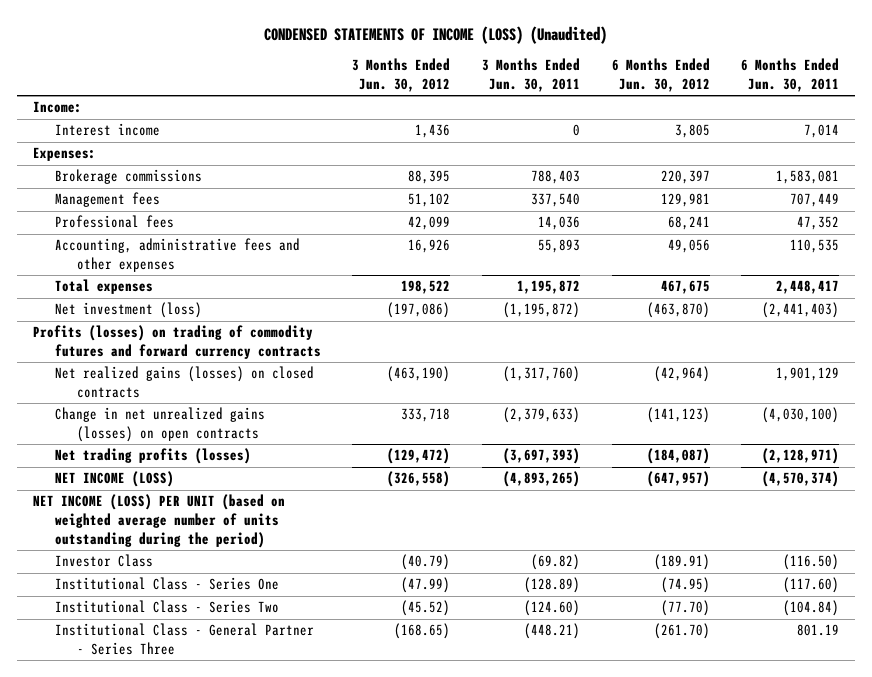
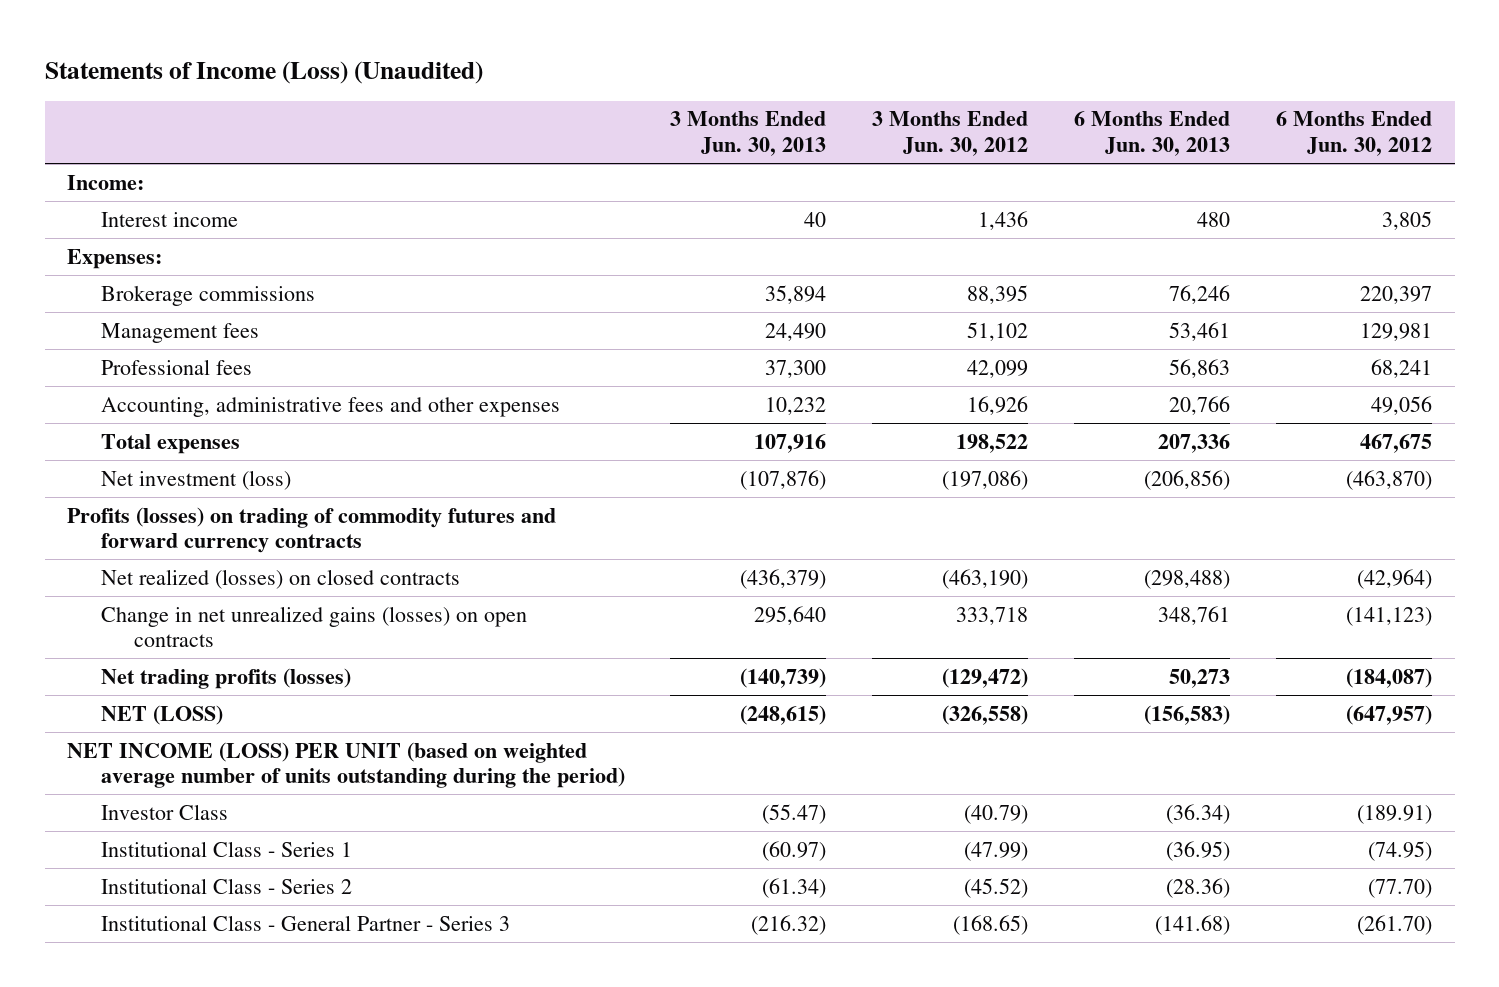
- CONDENSED STATEMENTS OF INCOME (LOSS) (Unaudited)
+ Statements of Income (Loss) (Unaudited)
- | 3 Months Ended Jun. 30, 2012 | 3 Months Ended Jun. 30, 2011 | 6 Months Ended Jun. 30, 2012 | 6 Months Ended Jun. 30, 2011
+ | 3 Months Ended Jun. 30, 2013 | 3 Months Ended Jun. 30, 2012 | 6 Months Ended Jun. 30, 2013 | 6 Months Ended Jun. 30, 2012
- Net realized gains (losses) on closed contracts | (463,190) | (1,317,760) | (42,964) | 1,901,129
+ Net realized (losses) on closed contracts | (436,379) | (463,190) | (298,488) | (42,964)
- NET INCOME (LOSS) | (326,558) | (4,893,265) | (647,957) | (4,570,374)
+ NET (LOSS) | (248,615) | (326,558) | (156,583) | (647,957)
- Institutional Class - Series One | (47.99) | (128.89) | (74.95) | (117.60)
- Institutional Class - Series Two | (45.52) | (124.60) | (77.70) | (104.84)
- Institutional Class - General Partner - Series Three | (168.65) | (448.21) | (261.70) | 801.19
+ Institutional Class - Series 1 | (60.97) | (47.99) | (36.95) | (74.95)
+ Institutional Class - Series 2 | (61.34) | (45.52) | (28.36) | (77.70)
+ Institutional Class - General Partner - Series 3 | (216.32) | (168.65) | (141.68) | (261.70)

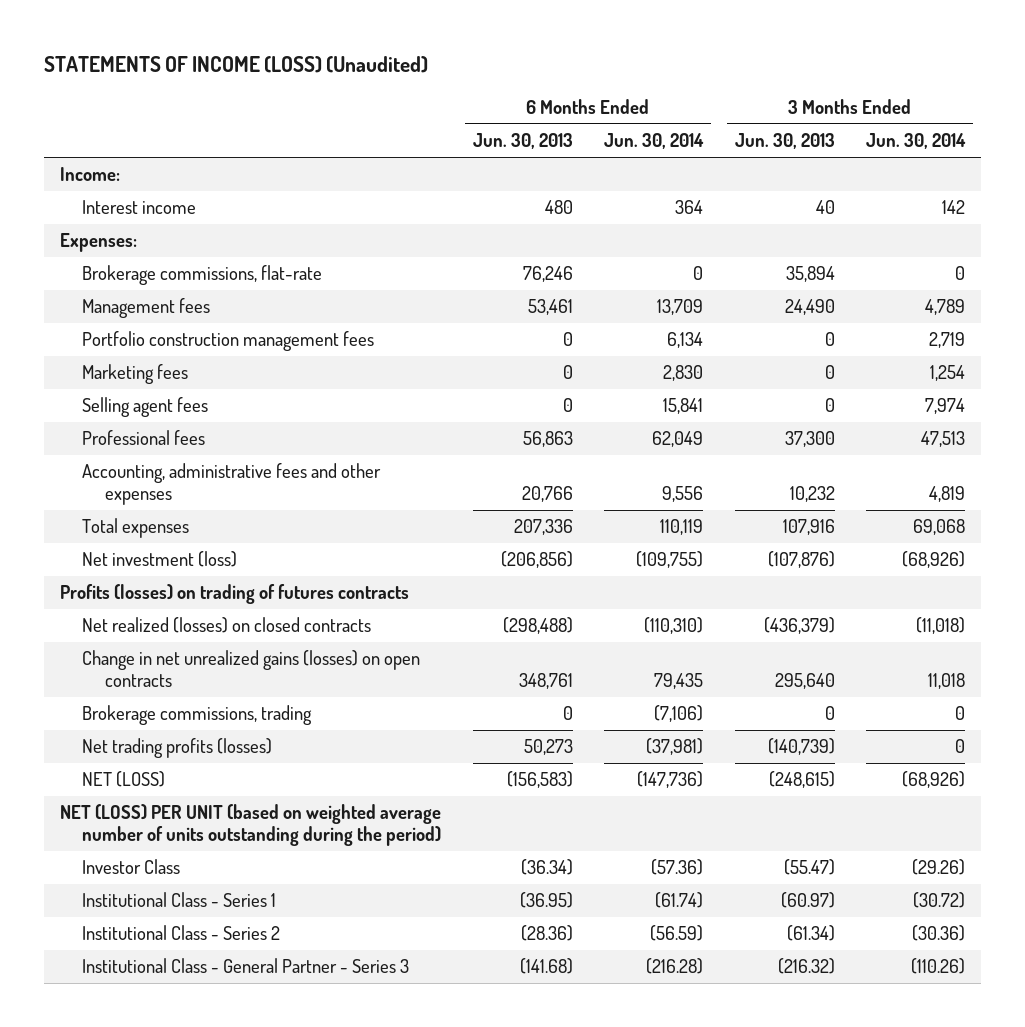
- Statements of Income (Loss) (Unaudited)
+ STATEMENTS OF INCOME (LOSS) (Unaudited)
- | 3 Months Ended Jun. 30, 2013 | 3 Months Ended Jun. 30, 2012 | 6 Months Ended Jun. 30, 2013 | 6 Months Ended Jun. 30, 2012
+ | 6 Months Ended Jun. 30, 2013 | 6 Months Ended Jun. 30, 2014 | 3 Months Ended Jun. 30, 2013 | 3 Months Ended Jun. 30, 2014
- Brokerage commissions | 35,894 | 88,395 | 76,246 | 220,397
+ Brokerage commissions, flat-rate | 76,246 | 0 | 35,894 | 0
+ Portfolio construction management fees | 0 | 6,134 | 0 | 2,719
+ Marketing fees | 0 | 2,830 | 0 | 1,254
+ Selling agent fees | 0 | 15,841 | 0 | 7,974
- Profits (losses) on trading of commodity futures and forward currency contracts
+ Profits (losses) on trading of futures contracts
+ Brokerage commissions, trading | 0 | (7,106) | 0 | 0
- NET INCOME (LOSS) PER UNIT (based on weighted average number of units outstanding during the period)
+ NET (LOSS) PER UNIT (based on weighted average number of units outstanding during the period)

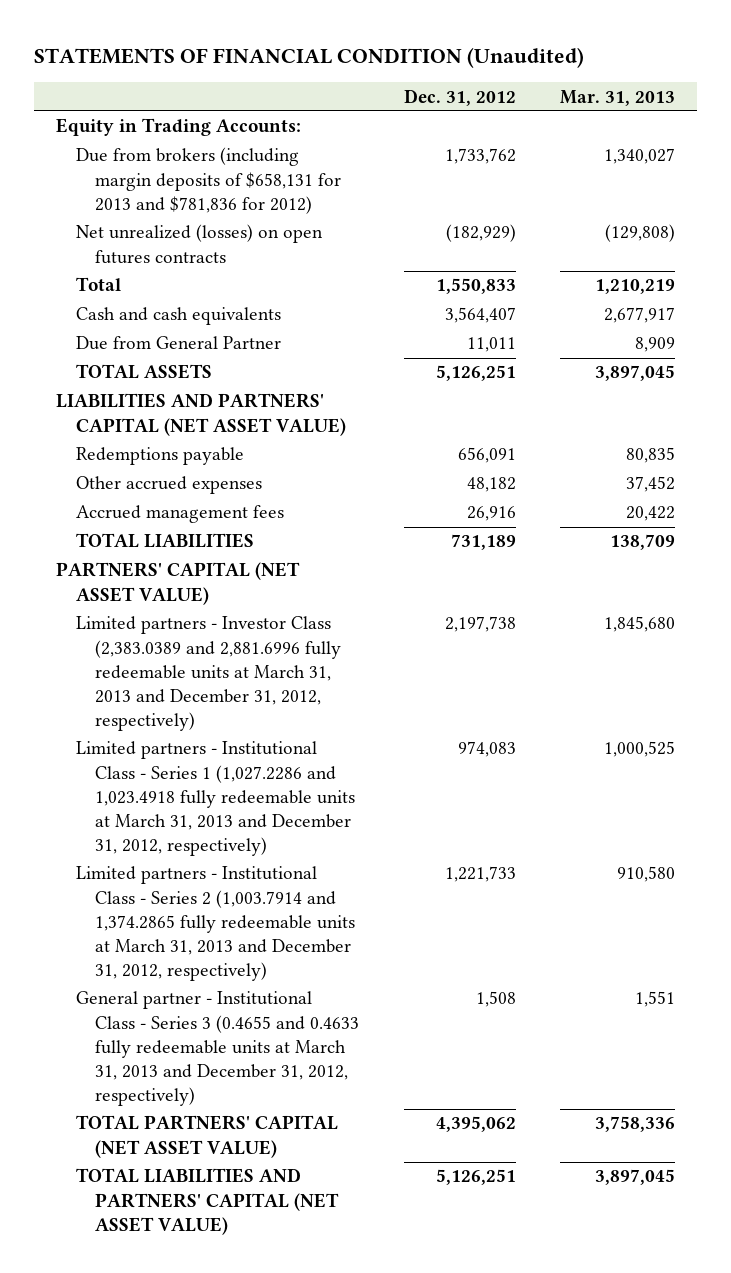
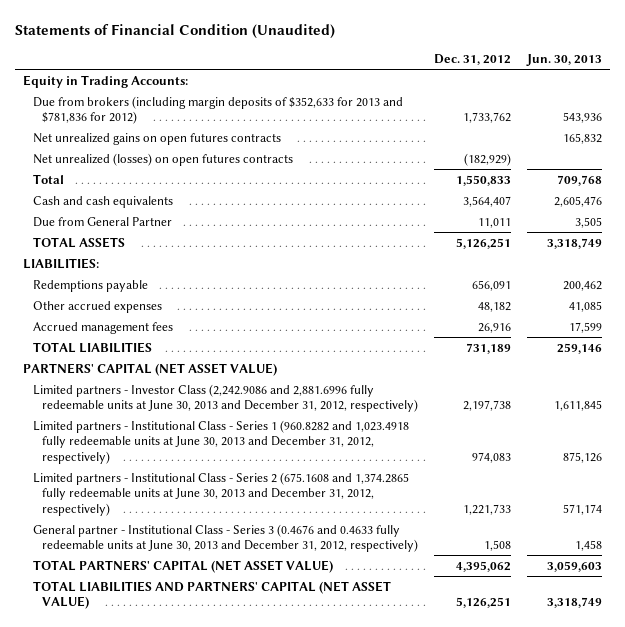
- STATEMENTS OF FINANCIAL CONDITION (Unaudited)
+ Statements of Financial Condition (Unaudited)
- | Dec. 31, 2012 | Mar. 31, 2013
+ | Dec. 31, 2012 | Jun. 30, 2013
- Due from brokers (including margin deposits of $658,131 for 2013 and $781,836 for 2012) | 1,733,762 | 1,340,027
+ Due from brokers (including margin deposits of $352,633 for 2013 and $781,836 for 2012) | 1,733,762 | 543,936
+ Net unrealized gains on open futures contracts | | 165,832
- LIABILITIES AND PARTNERS' CAPITAL (NET ASSET VALUE)
+ LIABILITIES:
- Limited partners - Investor Class (2,383.0389 and 2,881.6996 fully redeemable units at March 31, 2013 and December 31, 2012, respectively) | 2,197,738 | 1,845,680
- Limited partners - Institutional Class - Series 1 (1,027.2286 and 1,023.4918 fully redeemable units at March 31, 2013 and December 31, 2012, respectively) | 974,083 | 1,000,525
- Limited partners - Institutional Class - Series 2 (1,003.7914 and 1,374.2865 fully redeemable units at March 31, 2013 and December 31, 2012, respectively) | 1,221,733 | 910,580
- General partner - Institutional Class - Series 3 (0.4655 and 0.4633 fully redeemable units at March 31, 2013 and December 31, 2012, respectively) | 1,508 | 1,551
+ Limited partners - Investor Class (2,242.9086 and 2,881.6996 fully redeemable units at June 30, 2013 and December 31, 2012, respectively) | 2,197,738 | 1,611,845
+ Limited partners - Institutional Class - Series 1 (960.8282 and 1,023.4918 fully redeemable units at June 30, 2013 and December 31, 2012, respectively) | 974,083 | 875,126
+ Limited partners - Institutional Class - Series 2 (675.1608 and 1,374.2865 fully redeemable units at June 30, 2013 and December 31, 2012, respectively) | 1,221,733 | 571,174
+ General partner - Institutional Class - Series 3 (0.4676 and 0.4633 fully redeemable units at June 30, 2013 and December 31, 2012, respectively) | 1,508 | 1,458

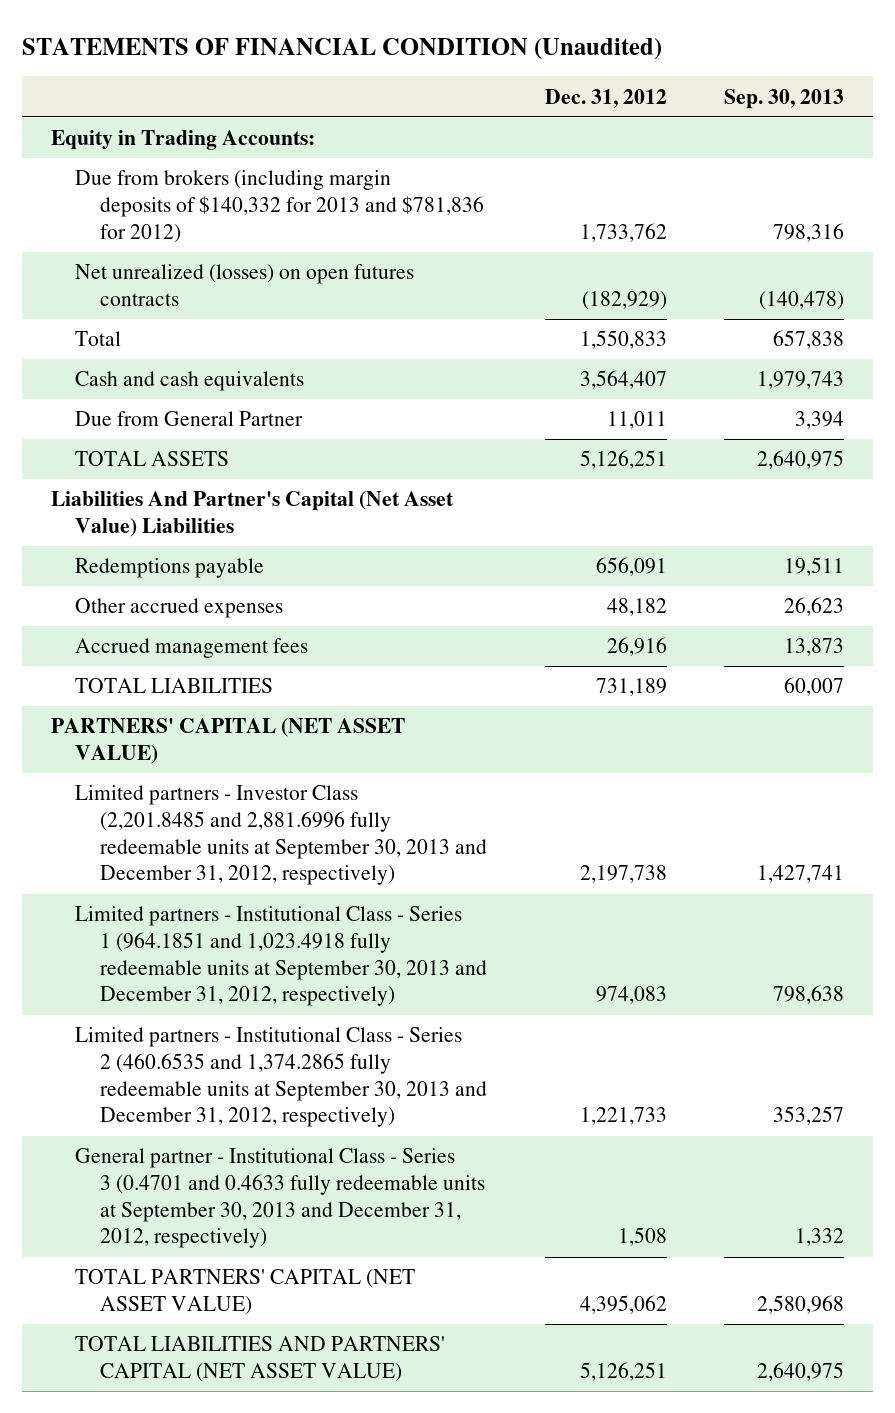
- Statements of Financial Condition (Unaudited)
+ STATEMENTS OF FINANCIAL CONDITION (Unaudited)
- | Dec. 31, 2012 | Jun. 30, 2013
+ | Dec. 31, 2012 | Sep. 30, 2013
- Due from brokers (including margin deposits of $352,633 for 2013 and $781,836 for 2012) | 1,733,762 | 543,936
- Net unrealized gains on open futures contracts | | 165,832
+ Due from brokers (including margin deposits of $140,332 for 2013 and $781,836 for 2012) | 1,733,762 | 798,316
- LIABILITIES:
+ Liabilities And Partner's Capital (Net Asset Value) Liabilities
- Limited partners - Investor Class (2,242.9086 and 2,881.6996 fully redeemable units at June 30, 2013 and December 31, 2012, respectively) | 2,197,738 | 1,611,845
- Limited partners - Institutional Class - Series 1 (960.8282 and 1,023.4918 fully redeemable units at June 30, 2013 and December 31, 2012, respectively) | 974,083 | 875,126
- Limited partners - Institutional Class - Series 2 (675.1608 and 1,374.2865 fully redeemable units at June 30, 2013 and December 31, 2012, respectively) | 1,221,733 | 571,174
- General partner - Institutional Class - Series 3 (0.4676 and 0.4633 fully redeemable units at June 30, 2013 and December 31, 2012, respectively) | 1,508 | 1,458
+ Limited partners - Investor Class (2,201.8485 and 2,881.6996 fully redeemable units at September 30, 2013 and December 31, 2012, respectively) | 2,197,738 | 1,427,741
+ Limited partners - Institutional Class - Series 1 (964.1851 and 1,023.4918 fully redeemable units at September 30, 2013 and December 31, 2012, respectively) | 974,083 | 798,638
+ Limited partners - Institutional Class - Series 2 (460.6535 and 1,374.2865 fully redeemable units at September 30, 2013 and December 31, 2012, respectively) | 1,221,733 | 353,257
+ General partner - Institutional Class - Series 3 (0.4701 and 0.4633 fully redeemable units at September 30, 2013 and December 31, 2012, respectively) | 1,508 | 1,332

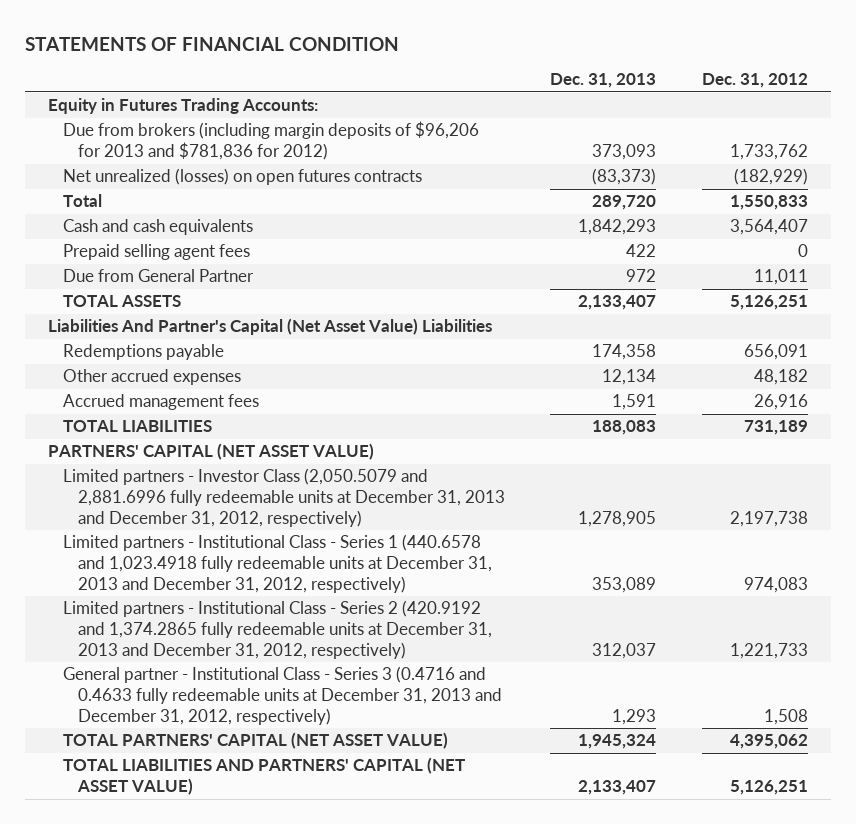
- STATEMENTS OF FINANCIAL CONDITION (Unaudited)
+ STATEMENTS OF FINANCIAL CONDITION
- | Dec. 31, 2012 | Sep. 30, 2013
+ | Dec. 31, 2013 | Dec. 31, 2012
- Equity in Trading Accounts:
- Due from brokers (including margin deposits of $140,332 for 2013 and $781,836 for 2012) | 1,733,762 | 798,316
+ Equity in Futures Trading Accounts:
+ Due from brokers (including margin deposits of $96,206 for 2013 and $781,836 for 2012) | 373,093 | 1,733,762
+ Prepaid selling agent fees | 422 | 0
- Limited partners - Investor Class (2,201.8485 and 2,881.6996 fully redeemable units at September 30, 2013 and December 31, 2012, respectively) | 2,197,738 | 1,427,741
- Limited partners - Institutional Class - Series 1 (964.1851 and 1,023.4918 fully redeemable units at September 30, 2013 and December 31, 2012, respectively) | 974,083 | 798,638
- Limited partners - Institutional Class - Series 2 (460.6535 and 1,374.2865 fully redeemable units at September 30, 2013 and December 31, 2012, respectively) | 1,221,733 | 353,257
- General partner - Institutional Class - Series 3 (0.4701 and 0.4633 fully redeemable units at September 30, 2013 and December 31, 2012, respectively) | 1,508 | 1,332
+ Limited partners - Investor Class (2,050.5079 and 2,881.6996 fully redeemable units at December 31, 2013 and December 31, 2012, respectively) | 1,278,905 | 2,197,738
+ Limited partners - Institutional Class - Series 1 (440.6578 and 1,023.4918 fully redeemable units at December 31, 2013 and December 31, 2012, respectively) | 353,089 | 974,083
+ Limited partners - Institutional Class - Series 2 (420.9192 and 1,374.2865 fully redeemable units at December 31, 2013 and December 31, 2012, respectively) | 312,037 | 1,221,733
+ General partner - Institutional Class - Series 3 (0.4716 and 0.4633 fully redeemable units at December 31, 2013 and December 31, 2012, respectively) | 1,293 | 1,508

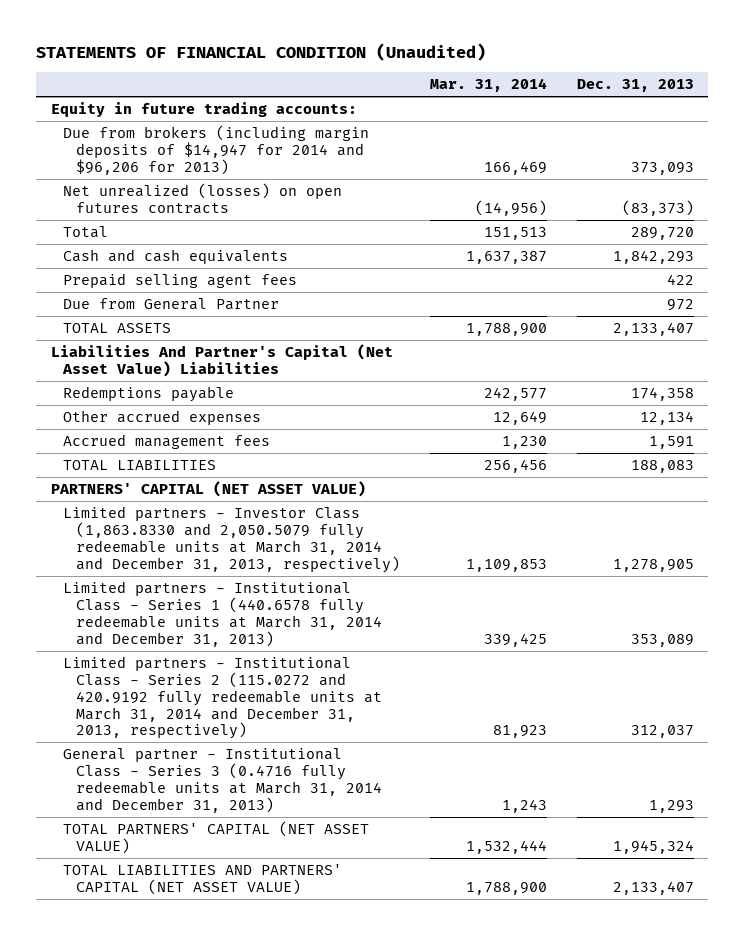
- STATEMENTS OF FINANCIAL CONDITION
+ STATEMENTS OF FINANCIAL CONDITION (Unaudited)
- | Dec. 31, 2013 | Dec. 31, 2012
+ | Mar. 31, 2014 | Dec. 31, 2013
- Equity in Futures Trading Accounts:
- Due from brokers (including margin deposits of $96,206 for 2013 and $781,836 for 2012) | 373,093 | 1,733,762
+ Equity in future trading accounts:
+ Due from brokers (including margin deposits of $14,947 for 2014 and $96,206 for 2013) | 166,469 | 373,093
- Limited partners - Investor Class (2,050.5079 and 2,881.6996 fully redeemable units at December 31, 2013 and December 31, 2012, respectively) | 1,278,905 | 2,197,738
- Limited partners - Institutional Class - Series 1 (440.6578 and 1,023.4918 fully redeemable units at December 31, 2013 and December 31, 2012, respectively) | 353,089 | 974,083
- Limited partners - Institutional Class - Series 2 (420.9192 and 1,374.2865 fully redeemable units at December 31, 2013 and December 31, 2012, respectively) | 312,037 | 1,221,733
- General partner - Institutional Class - Series 3 (0.4716 and 0.4633 fully redeemable units at December 31, 2013 and December 31, 2012, respectively) | 1,293 | 1,508
+ Limited partners - Investor Class (1,863.8330 and 2,050.5079 fully redeemable units at March 31, 2014 and December 31, 2013, respectively) | 1,109,853 | 1,278,905
+ Limited partners - Institutional Class - Series 1 (440.6578 fully redeemable units at March 31, 2014 and December 31, 2013) | 339,425 | 353,089
+ Limited partners - Institutional Class - Series 2 (115.0272 and 420.9192 fully redeemable units at March 31, 2014 and December 31, 2013, respectively) | 81,923 | 312,037
+ General partner - Institutional Class - Series 3 (0.4716 fully redeemable units at March 31, 2014 and December 31, 2013) | 1,243 | 1,293

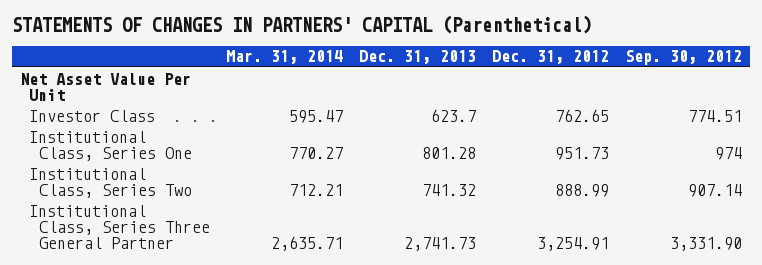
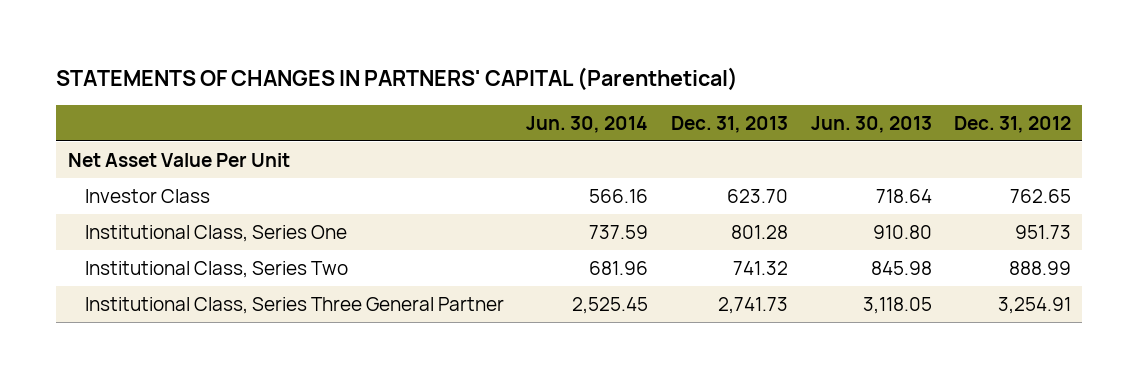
- | Mar. 31, 2014 | Dec. 31, 2013 | Dec. 31, 2012 | Sep. 30, 2012
+ | Jun. 30, 2014 | Dec. 31, 2013 | Jun. 30, 2013 | Dec. 31, 2012
- Investor Class | 595.47 | 623.7 | 762.65 | 774.51
+ Investor Class | 566.16 | 623.70 | 718.64 | 762.65

